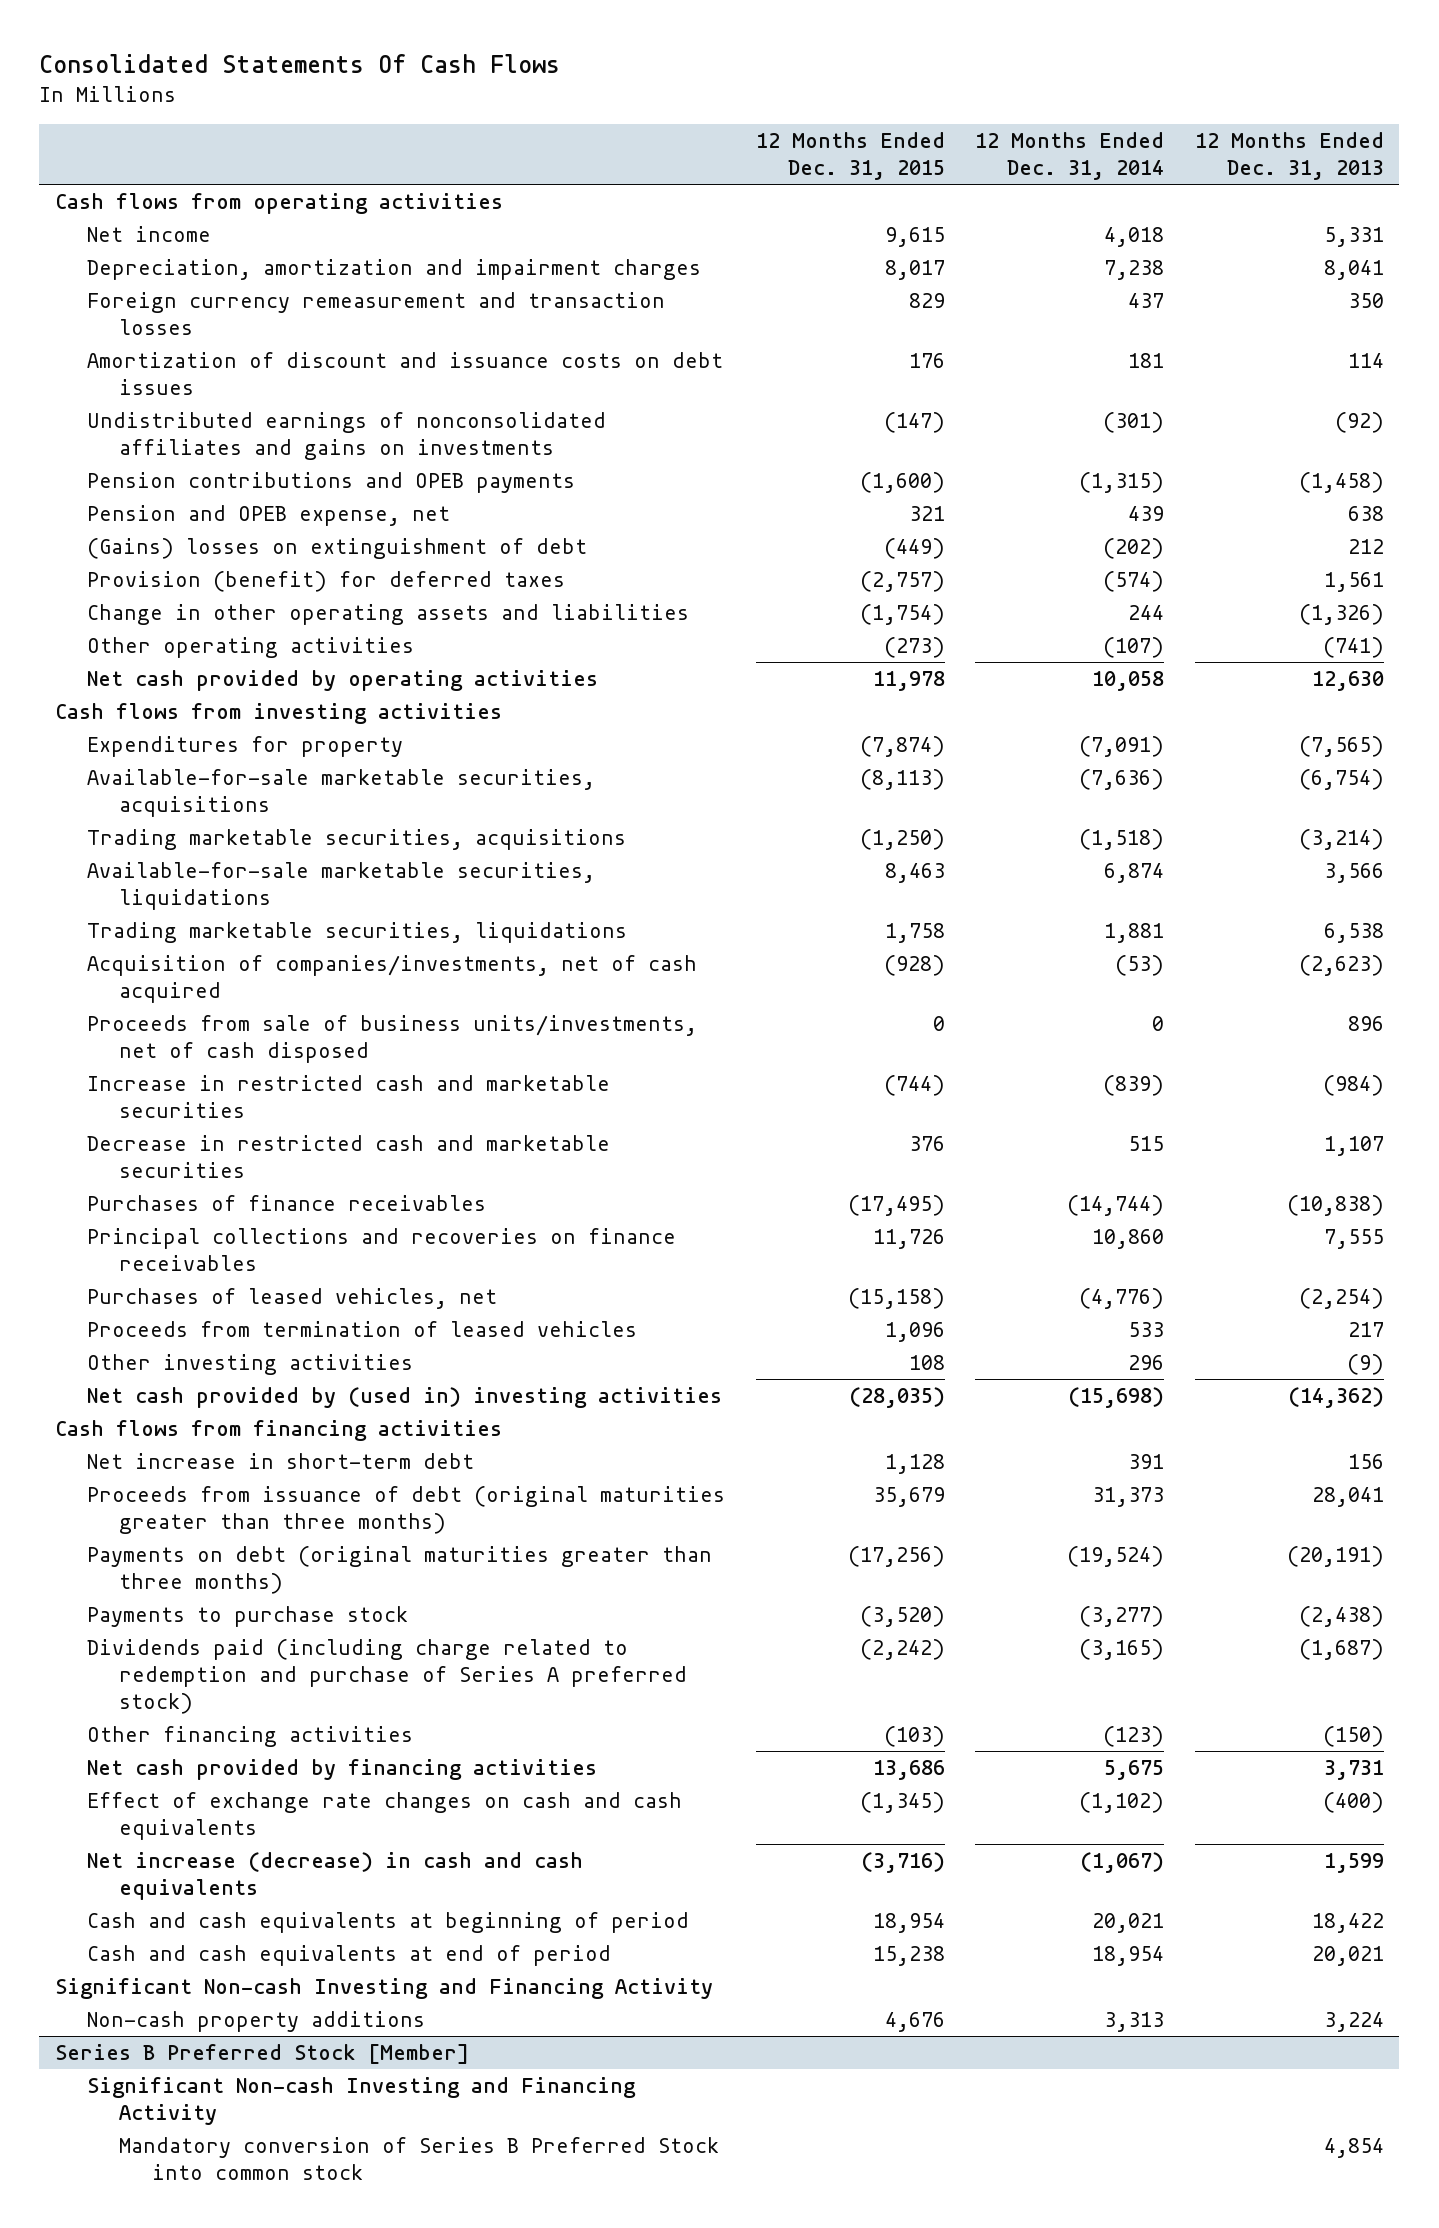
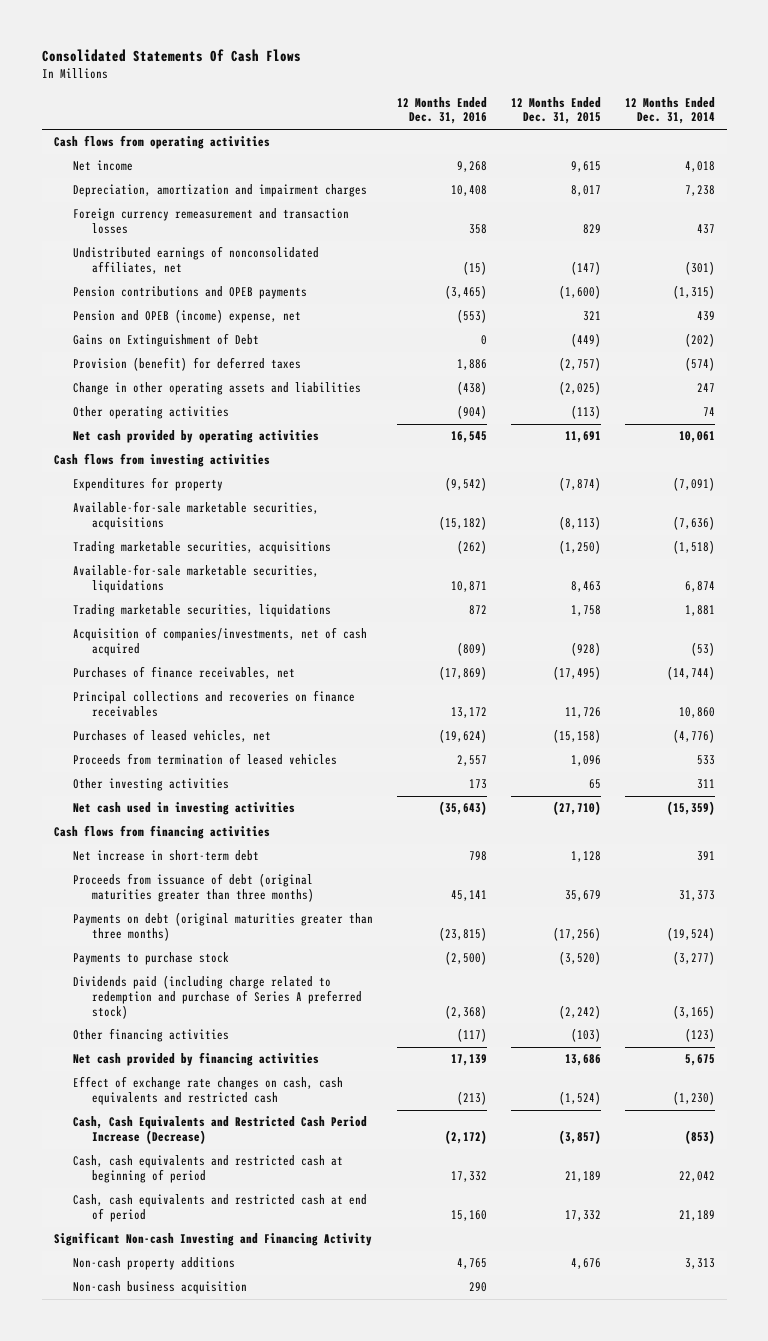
- | 12 Months Ended Dec. 31, 2015 | 12 Months Ended Dec. 31, 2014 | 12 Months Ended Dec. 31, 2013
+ | 12 Months Ended Dec. 31, 2016 | 12 Months Ended Dec. 31, 2015 | 12 Months Ended Dec. 31, 2014
- Amortization of discount and issuance costs on debt issues | 176 | 181 | 114
- Undistributed earnings of nonconsolidated affiliates and gains on investments | (147) | (301) | (92)
+ Undistributed earnings of nonconsolidated affiliates, net | (15) | (147) | (301)
- Pension and OPEB expense, net | 321 | 439 | 638
- (Gains) losses on extinguishment of debt | (449) | (202) | 212
+ Pension and OPEB (income) expense, net | (553) | 321 | 439
+ Gains on Extinguishment of Debt | 0 | (449) | (202)
- Change in other operating assets and liabilities | (1,754) | 244 | (1,326)
- Other operating activities | (273) | (107) | (741)
- Net cash provided by operating activities | 11,978 | 10,058 | 12,630
+ Change in other operating assets and liabilities | (438) | (2,025) | 247
+ Other operating activities | (904) | (113) | 74
+ Net cash provided by operating activities | 16,545 | 11,691 | 10,061
- Proceeds from sale of business units/investments, net of cash disposed | 0 | 0 | 896
- Increase in restricted cash and marketable securities | (744) | (839) | (984)
- Decrease in restricted cash and marketable securities | 376 | 515 | 1,107
- Purchases of finance receivables | (17,495) | (14,744) | (10,838)
+ Purchases of finance receivables, net | (17,869) | (17,495) | (14,744)
- Other investing activities | 108 | 296 | (9)
- Net cash provided by (used in) investing activities | (28,035) | (15,698) | (14,362)
+ Other investing activities | 173 | 65 | 311
+ Net cash used in investing activities | (35,643) | (27,710) | (15,359)
- Effect of exchange rate changes on cash and cash equivalents | (1,345) | (1,102) | (400)
- Net increase (decrease) in cash and cash equivalents | (3,716) | (1,067) | 1,599
- Cash and cash equivalents at beginning of period | 18,954 | 20,021 | 18,422
- Cash and cash equivalents at end of period | 15,238 | 18,954 | 20,021
+ Effect of exchange rate changes on cash, cash equivalents and restricted cash | (213) | (1,524) | (1,230)
+ Cash, Cash Equivalents and Restricted Cash Period Increase (Decrease) | (2,172) | (3,857) | (853)
+ Cash, cash equivalents and restricted cash at beginning of period | 17,332 | 21,189 | 22,042
+ Cash, cash equivalents and restricted cash at end of period | 15,160 | 17,332 | 21,189
- Series B Preferred Stock [Member]
- Significant Non-cash Investing and Financing Activity
- Mandatory conversion of Series B Preferred Stock into common stock | | | 4,854
+ Non-cash business acquisition | 290 | |

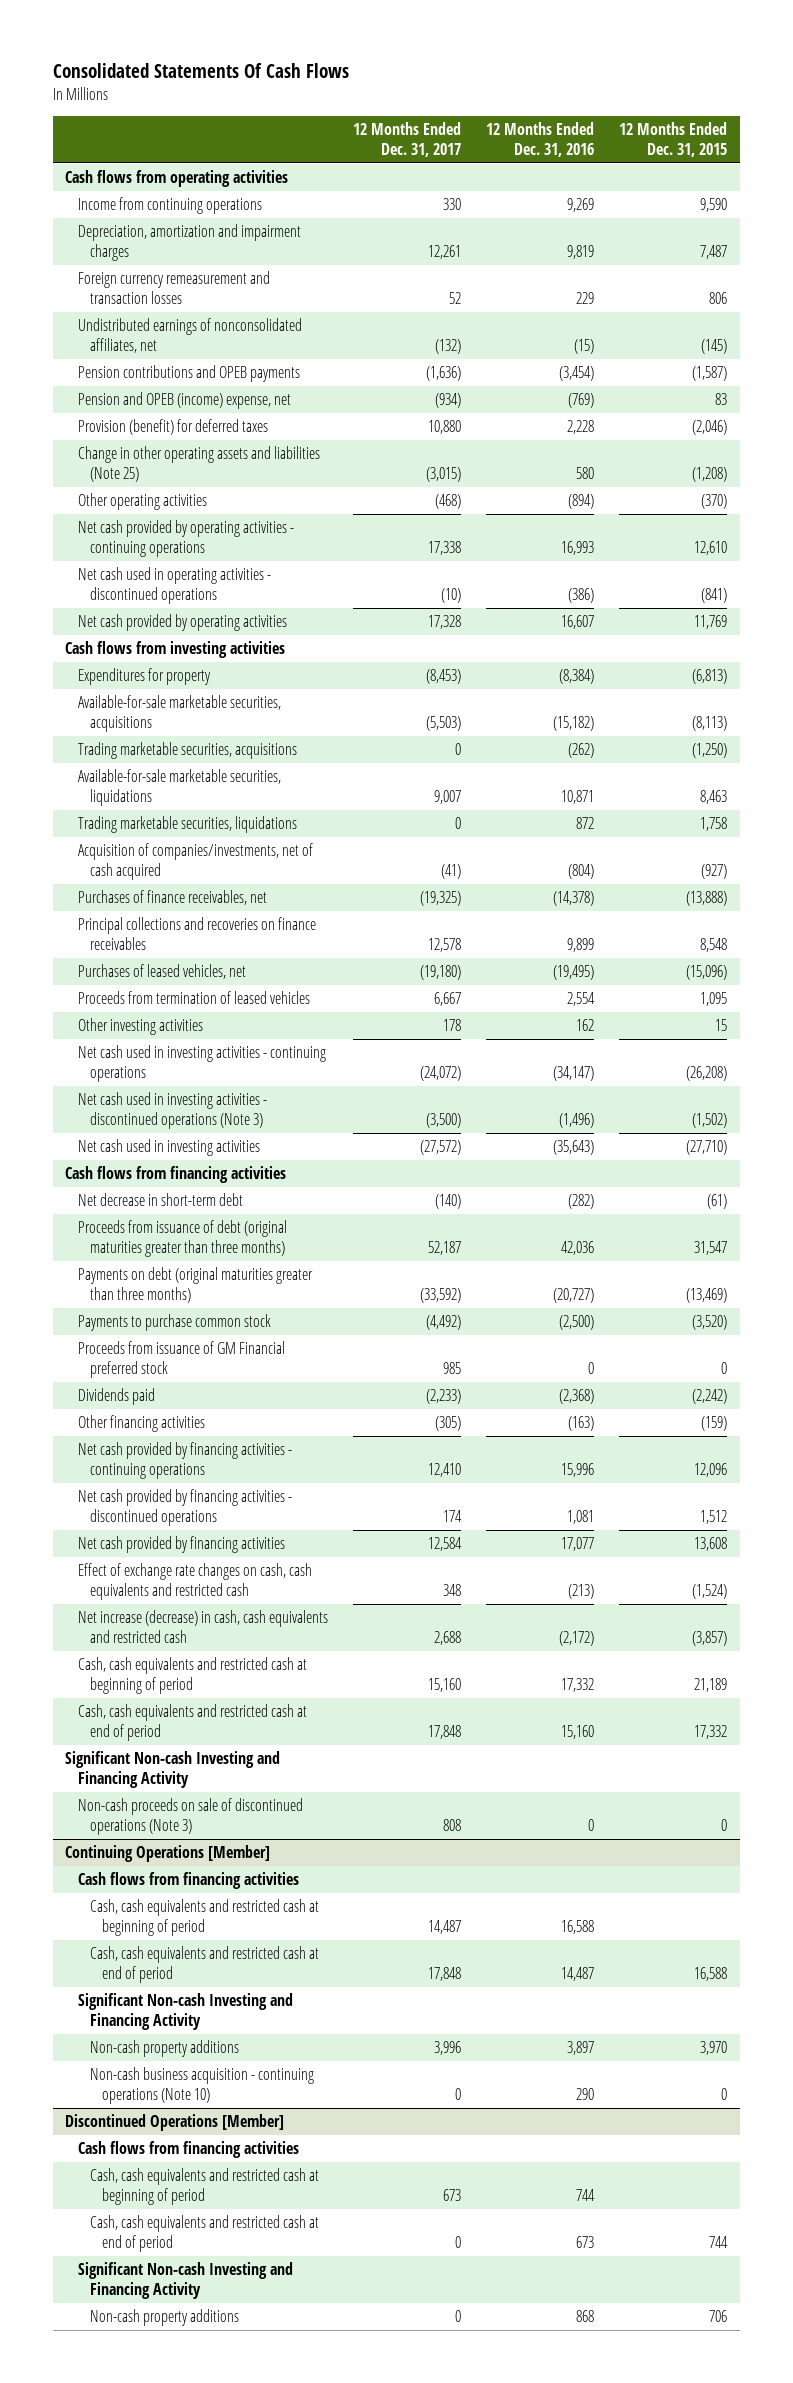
- | 12 Months Ended Dec. 31, 2016 | 12 Months Ended Dec. 31, 2015 | 12 Months Ended Dec. 31, 2014
+ | 12 Months Ended Dec. 31, 2017 | 12 Months Ended Dec. 31, 2016 | 12 Months Ended Dec. 31, 2015
- Net income | 9,268 | 9,615 | 4,018
- Depreciation, amortization and impairment charges | 10,408 | 8,017 | 7,238
- Foreign currency remeasurement and transaction losses | 358 | 829 | 437
- Undistributed earnings of nonconsolidated affiliates, net | (15) | (147) | (301)
- Pension contributions and OPEB payments | (3,465) | (1,600) | (1,315)
- Pension and OPEB (income) expense, net | (553) | 321 | 439
- Gains on Extinguishment of Debt | 0 | (449) | (202)
- Provision (benefit) for deferred taxes | 1,886 | (2,757) | (574)
- Change in other operating assets and liabilities | (438) | (2,025) | 247
- Other operating activities | (904) | (113) | 74
- Net cash provided by operating activities | 16,545 | 11,691 | 10,061
+ Income from continuing operations | 330 | 9,269 | 9,590
+ Depreciation, amortization and impairment charges | 12,261 | 9,819 | 7,487
+ Foreign currency remeasurement and transaction losses | 52 | 229 | 806
+ Undistributed earnings of nonconsolidated affiliates, net | (132) | (15) | (145)
+ Pension contributions and OPEB payments | (1,636) | (3,454) | (1,587)
+ Pension and OPEB (income) expense, net | (934) | (769) | 83
+ Provision (benefit) for deferred taxes | 10,880 | 2,228 | (2,046)
+ Change in other operating assets and liabilities (Note 25) | (3,015) | 580 | (1,208)
+ Other operating activities | (468) | (894) | (370)
+ Net cash provided by operating activities - continuing operations | 17,338 | 16,993 | 12,610
+ Net cash used in operating activities - discontinued operations | (10) | (386) | (841)
+ Net cash provided by operating activities | 17,328 | 16,607 | 11,769
- Expenditures for property | (9,542) | (7,874) | (7,091)
+ Expenditures for property | (8,453) | (8,384) | (6,813)
- Acquisition of companies/investments, net of cash acquired | (809) | (928) | (53)
- Purchases of finance receivables, net | (17,869) | (17,495) | (14,744)
- Principal collections and recoveries on finance receivables | 13,172 | 11,726 | 10,860
- Purchases of leased vehicles, net | (19,624) | (15,158) | (4,776)
- Proceeds from termination of leased vehicles | 2,557 | 1,096 | 533
- Other investing activities | 173 | 65 | 311
+ Acquisition of companies/investments, net of cash acquired | (41) | (804) | (927)
+ Purchases of finance receivables, net | (19,325) | (14,378) | (13,888)
+ Principal collections and recoveries on finance receivables | 12,578 | 9,899 | 8,548
+ Purchases of leased vehicles, net | (19,180) | (19,495) | (15,096)
+ Proceeds from termination of leased vehicles | 6,667 | 2,554 | 1,095
+ Other investing activities | 178 | 162 | 15
+ Net cash used in investing activities - continuing operations | (24,072) | (34,147) | (26,208)
+ Net cash used in investing activities - discontinued operations (Note 3) | (3,500) | (1,496) | (1,502)
- Net increase in short-term debt | 798 | 1,128 | 391
- Proceeds from issuance of debt (original maturities greater than three months) | 45,141 | 35,679 | 31,373
- Payments on debt (original maturities greater than three months) | (23,815) | (17,256) | (19,524)
- Payments to purchase stock | (2,500) | (3,520) | (3,277)
- Dividends paid (including charge related to redemption and purchase of Series A preferred stock) | (2,368) | (2,242) | (3,165)
- Other financing activities | (117) | (103) | (123)
- Net cash provided by financing activities | 17,139 | 13,686 | 5,675
+ Net decrease in short-term debt | (140) | (282) | (61)
+ Proceeds from issuance of debt (original maturities greater than three months) | 52,187 | 42,036 | 31,547
+ Payments on debt (original maturities greater than three months) | (33,592) | (20,727) | (13,469)
+ Payments to purchase common stock | (4,492) | (2,500) | (3,520)
+ Proceeds from issuance of GM Financial preferred stock | 985 | 0 | 0
+ Dividends paid | (2,233) | (2,368) | (2,242)
+ Other financing activities | (305) | (163) | (159)
+ Net cash provided by financing activities - continuing operations | 12,410 | 15,996 | 12,096
+ Net cash provided by financing activities - discontinued operations | 174 | 1,081 | 1,512
+ Net cash provided by financing activities | 12,584 | 17,077 | 13,608
- Cash, Cash Equivalents and Restricted Cash Period Increase (Decrease) | (2,172) | (3,857) | (853)
+ Net increase (decrease) in cash, cash equivalents and restricted cash | 2,688 | (2,172) | (3,857)
- Non-cash property additions | 4,765 | 4,676 | 3,313
- Non-cash business acquisition | 290 | |
+ Non-cash proceeds on sale of discontinued operations (Note 3) | 808 | 0 | 0
+ Continuing Operations [Member]
+ Cash flows from financing activities
+ Cash, cash equivalents and restricted cash at beginning of period | 14,487 | 16,588 |
+ Cash, cash equivalents and restricted cash at end of period | 17,848 | 14,487 | 16,588
+ Significant Non-cash Investing and Financing Activity
+ Non-cash property additions | 3,996 | 3,897 | 3,970
+ Non-cash business acquisition - continuing operations (Note 10) | 0 | 290 | 0
+ Discontinued Operations [Member]
+ Cash flows from financing activities
+ Cash, cash equivalents and restricted cash at beginning of period | 673 | 744 |
+ Cash, cash equivalents and restricted cash at end of period | 0 | 673 | 744
+ Significant Non-cash Investing and Financing Activity
+ Non-cash property additions | 0 | 868 | 706

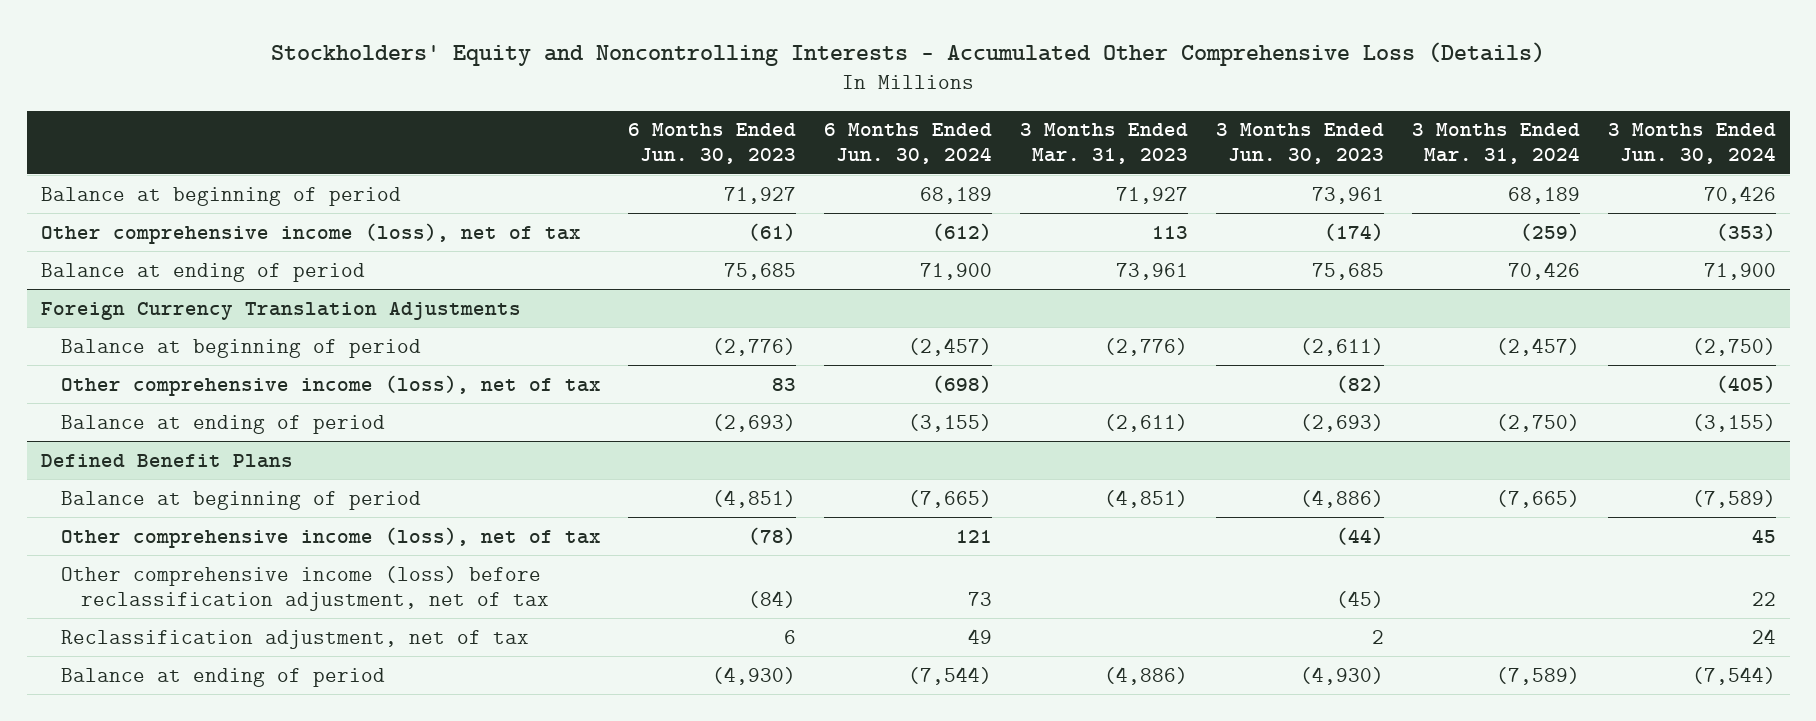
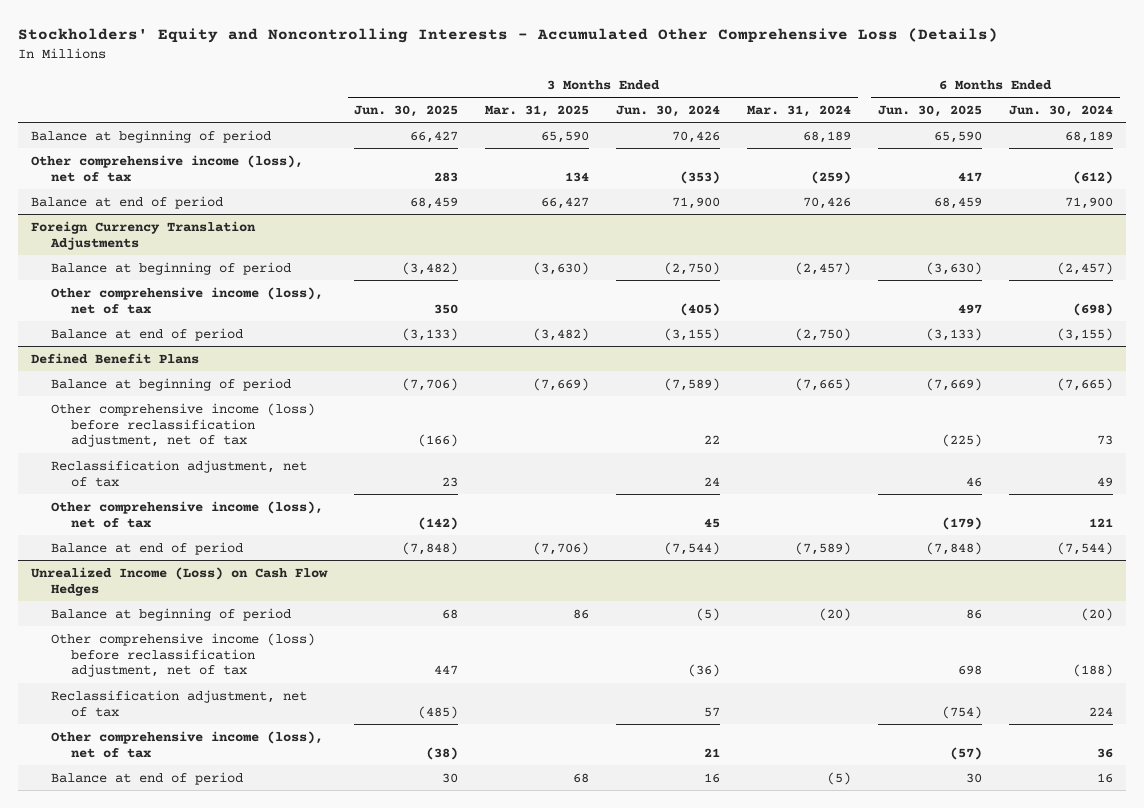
- | 6 Months Ended Jun. 30, 2023 | 6 Months Ended Jun. 30, 2024 | 3 Months Ended Mar. 31, 2023 | 3 Months Ended Jun. 30, 2023 | 3 Months Ended Mar. 31, 2024 | 3 Months Ended Jun. 30, 2024
+ | 3 Months Ended Jun. 30, 2025 | 3 Months Ended Mar. 31, 2025 | 3 Months Ended Jun. 30, 2024 | 3 Months Ended Mar. 31, 2024 | 6 Months Ended Jun. 30, 2025 | 6 Months Ended Jun. 30, 2024
- Balance at ending of period | 75,685 | 71,900 | 73,961 | 75,685 | 70,426 | 71,900
+ Balance at end of period | 68,459 | 66,427 | 71,900 | 70,426 | 68,459 | 71,900
@ Foreign Currency Translation Adjustments
- Balance at ending of period | (2,693) | (3,155) | (2,611) | (2,693) | (2,750) | (3,155)
+ Balance at end of period | (3,133) | (3,482) | (3,155) | (2,750) | (3,133) | (3,155)
@ Defined Benefit Plans
- Balance at ending of period | (4,930) | (7,544) | (4,886) | (4,930) | (7,589) | (7,544)
moved down: Other comprehensive income (loss), net of tax | (142) | | 45 | | (179) | 121
+ Balance at end of period | (7,848) | (7,706) | (7,544) | (7,589) | (7,848) | (7,544)
+ Unrealized Income (Loss) on Cash Flow Hedges
+ Balance at beginning of period | 68 | 86 | (5) | (20) | 86 | (20)
+ Other comprehensive income (loss) before reclassification adjustment, net of tax | 447 | | (36) | | 698 | (188)
+ Reclassification adjustment, net of tax | (485) | | 57 | | (754) | 224
+ Other comprehensive income (loss), net of tax | (38) | | 21 | | (57) | 36
+ Balance at end of period | 30 | 68 | 16 | (5) | 30 | 16

